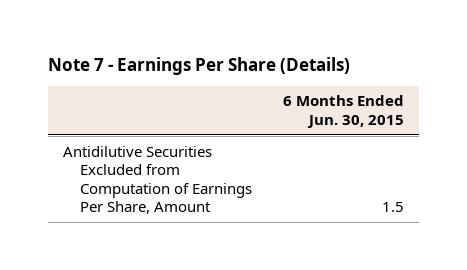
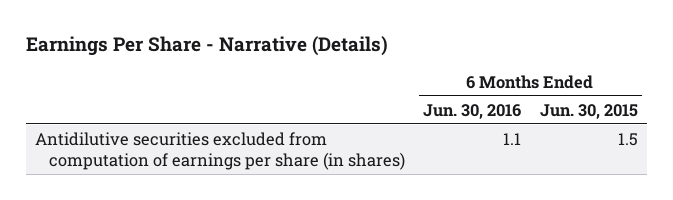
- Note 7 - Earnings Per Share (Details)
+ Earnings Per Share - Narrative (Details)
- | 6 Months Ended Jun. 30, 2015
+ | 6 Months Ended Jun. 30, 2016 | 6 Months Ended Jun. 30, 2015
- Antidilutive Securities Excluded from Computation of Earnings Per Share, Amount | 1.5
+ Antidilutive securities excluded from computation of earnings per share (in shares) | 1.1 | 1.5

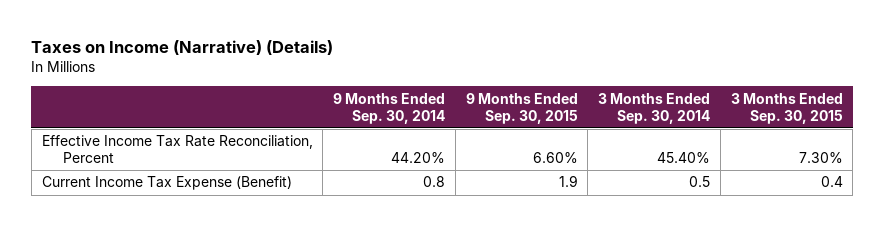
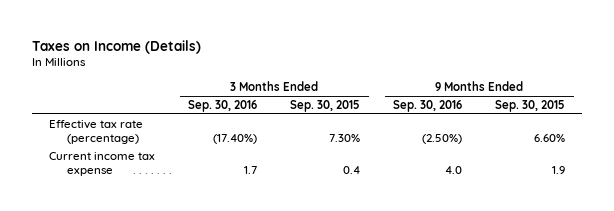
- Taxes on Income (Narrative) (Details)
+ Taxes on Income (Details)
- | 9 Months Ended Sep. 30, 2014 | 9 Months Ended Sep. 30, 2015 | 3 Months Ended Sep. 30, 2014 | 3 Months Ended Sep. 30, 2015
+ | 3 Months Ended Sep. 30, 2016 | 3 Months Ended Sep. 30, 2015 | 9 Months Ended Sep. 30, 2016 | 9 Months Ended Sep. 30, 2015
- Effective Income Tax Rate Reconciliation, Percent | 44.20% | 6.60% | 45.40% | 7.30%
- Current Income Tax Expense (Benefit) | 0.8 | 1.9 | 0.5 | 0.4
+ Effective tax rate (percentage) | (17.40%) | 7.30% | (2.50%) | 6.60%
+ Current income tax expense | 1.7 | 0.4 | 4.0 | 1.9

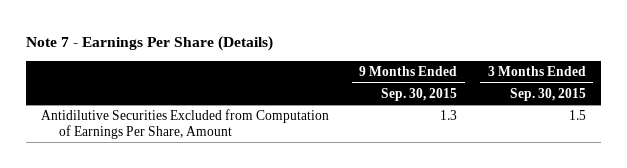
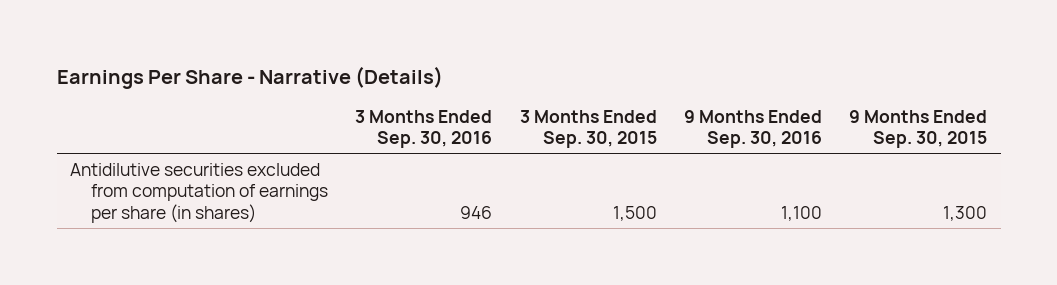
- Note 7 - Earnings Per Share (Details)
+ Earnings Per Share - Narrative (Details)
- | 9 Months Ended Sep. 30, 2015 | 3 Months Ended Sep. 30, 2015
+ | 3 Months Ended Sep. 30, 2016 | 3 Months Ended Sep. 30, 2015 | 9 Months Ended Sep. 30, 2016 | 9 Months Ended Sep. 30, 2015
- Antidilutive Securities Excluded from Computation of Earnings Per Share, Amount | 1.3 | 1.5
+ Antidilutive securities excluded from computation of earnings per share (in shares) | 946 | 1,500 | 1,100 | 1,300

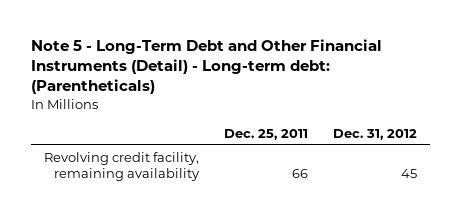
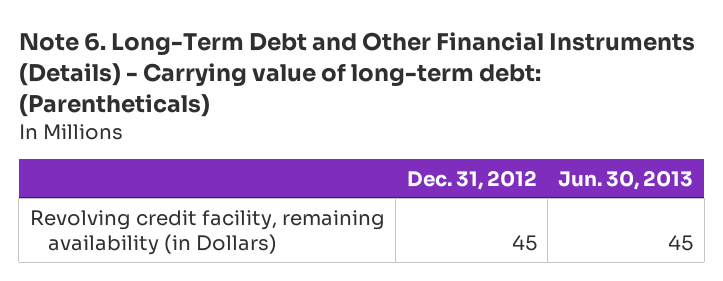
- Note 5 - Long-Term Debt and Other Financial Instruments (Detail) - Long-term debt: (Parentheticals)
+ Note 6. Long-Term Debt and Other Financial Instruments (Details) - Carrying value of long-term debt: (Parentheticals)
- | Dec. 25, 2011 | Dec. 31, 2012
+ | Dec. 31, 2012 | Jun. 30, 2013
- Revolving credit facility, remaining availability | 66 | 45
+ Revolving credit facility, remaining availability (in Dollars) | 45 | 45

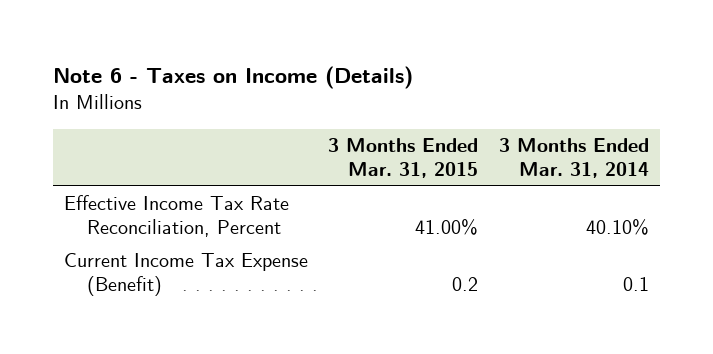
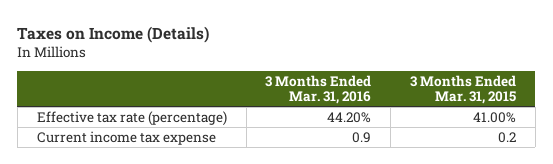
- Note 6 - Taxes on Income (Details)
+ Taxes on Income (Details)
- | 3 Months Ended Mar. 31, 2015 | 3 Months Ended Mar. 31, 2014
+ | 3 Months Ended Mar. 31, 2016 | 3 Months Ended Mar. 31, 2015
- Effective Income Tax Rate Reconciliation, Percent | 41.00% | 40.10%
- Current Income Tax Expense (Benefit) | 0.2 | 0.1
+ Effective tax rate (percentage) | 44.20% | 41.00%
+ Current income tax expense | 0.9 | 0.2

